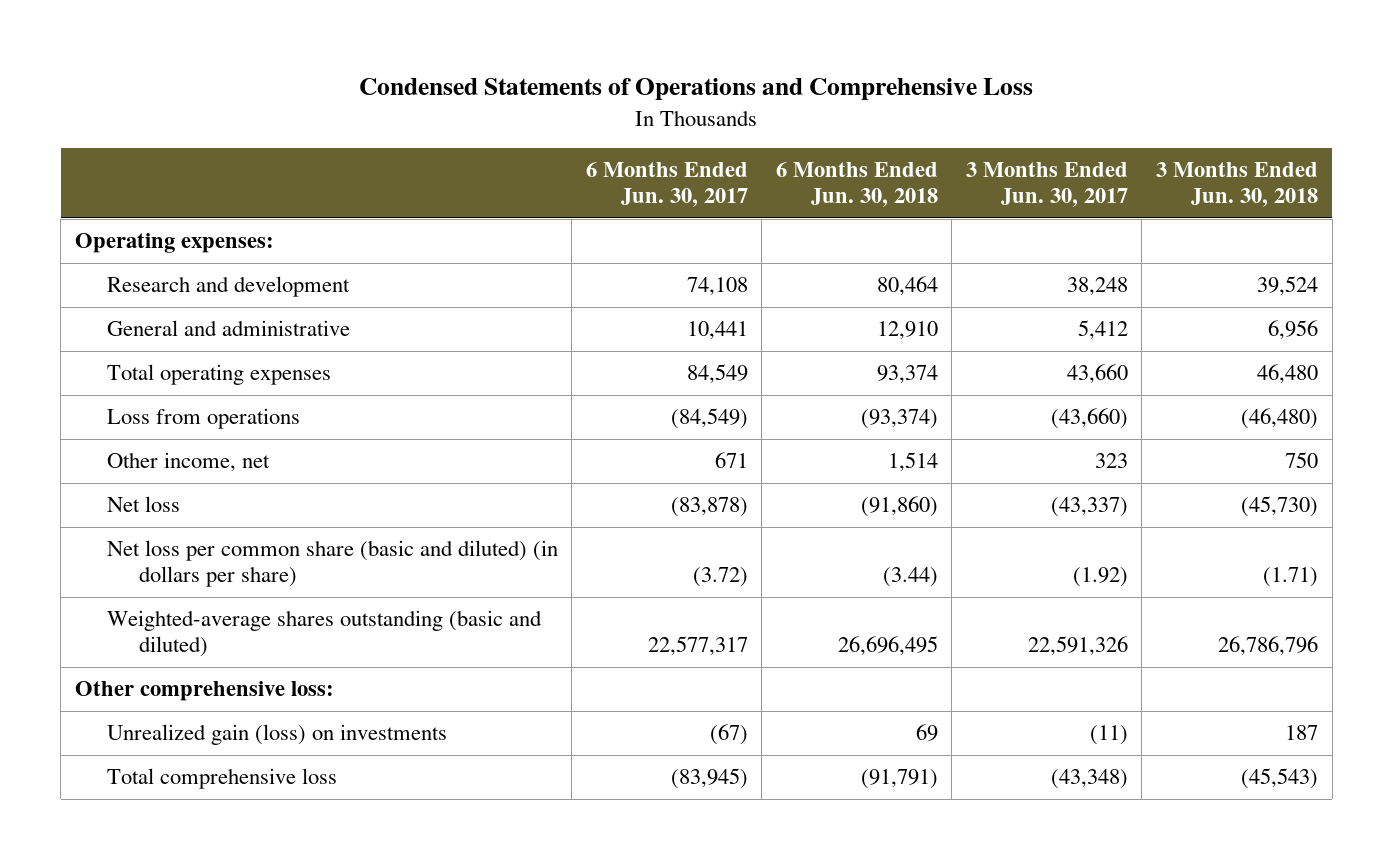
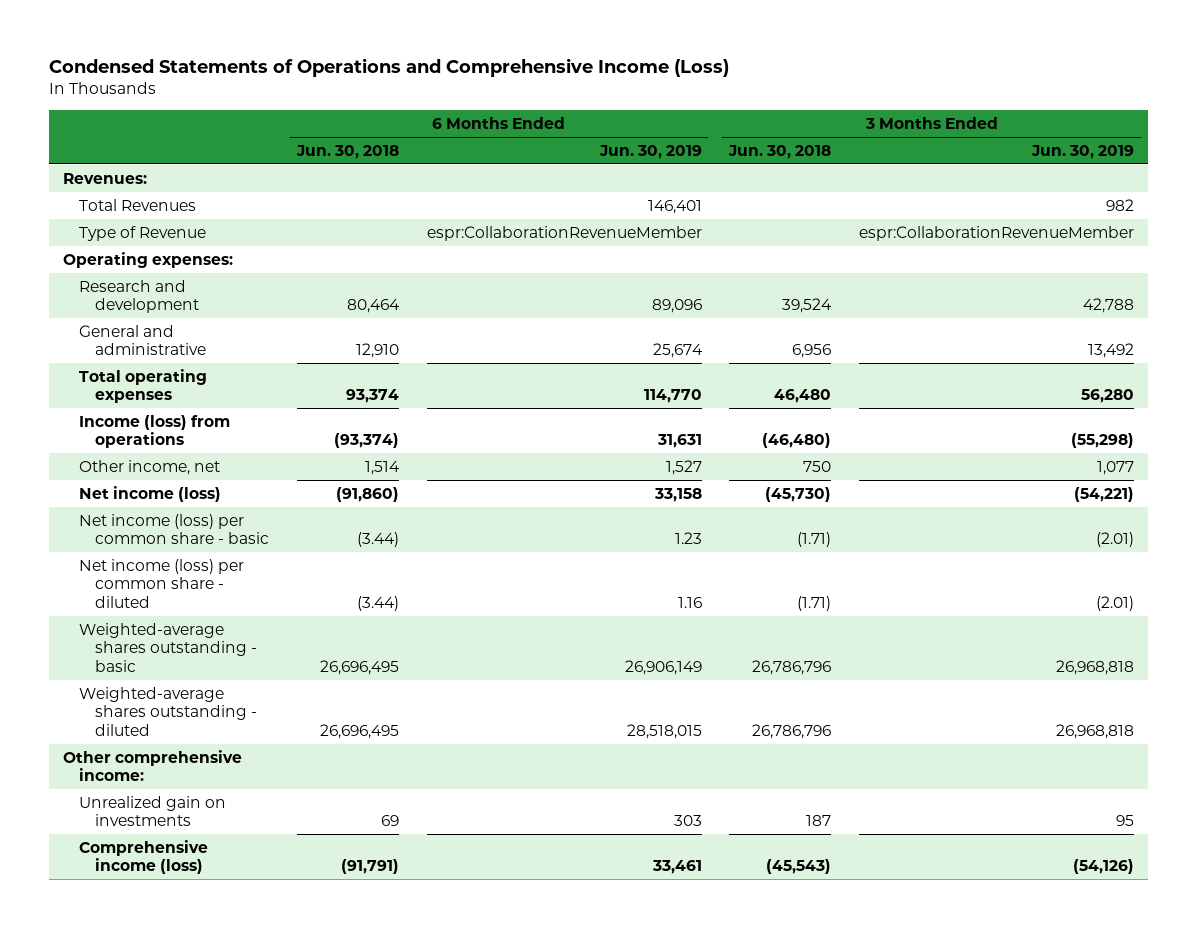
- Condensed Statements of Operations and Comprehensive Loss
+ Condensed Statements of Operations and Comprehensive Income (Loss)
- | 6 Months Ended Jun. 30, 2017 | 6 Months Ended Jun. 30, 2018 | 3 Months Ended Jun. 30, 2017 | 3 Months Ended Jun. 30, 2018
+ | 6 Months Ended Jun. 30, 2018 | 6 Months Ended Jun. 30, 2019 | 3 Months Ended Jun. 30, 2018 | 3 Months Ended Jun. 30, 2019
+ Revenues:
+ Total Revenues | | 146,401 | | 982
+ Type of Revenue | | espr:CollaborationRevenueMember | | espr:CollaborationRevenueMember
- Loss from operations | (84,549) | (93,374) | (43,660) | (46,480)
+ Income (loss) from operations | (93,374) | 31,631 | (46,480) | (55,298)
- Net loss | (83,878) | (91,860) | (43,337) | (45,730)
- Net loss per common share (basic and diluted) (in dollars per share) | (3.72) | (3.44) | (1.92) | (1.71)
- Weighted-average shares outstanding (basic and diluted) | 22,577,317 | 26,696,495 | 22,591,326 | 26,786,796
- Other comprehensive loss:
- Unrealized gain (loss) on investments | (67) | 69 | (11) | 187
- Total comprehensive loss | (83,945) | (91,791) | (43,348) | (45,543)
+ Net income (loss) | (91,860) | 33,158 | (45,730) | (54,221)
+ Net income (loss) per common share - basic | (3.44) | 1.23 | (1.71) | (2.01)
+ Net income (loss) per common share - diluted | (3.44) | 1.16 | (1.71) | (2.01)
+ Weighted-average shares outstanding - basic | 26,696,495 | 26,906,149 | 26,786,796 | 26,968,818
+ Weighted-average shares outstanding - diluted | 26,696,495 | 28,518,015 | 26,786,796 | 26,968,818
+ Other comprehensive income:
+ Unrealized gain on investments | 69 | 303 | 187 | 95
+ Comprehensive income (loss) | (91,791) | 33,461 | (45,543) | (54,126)

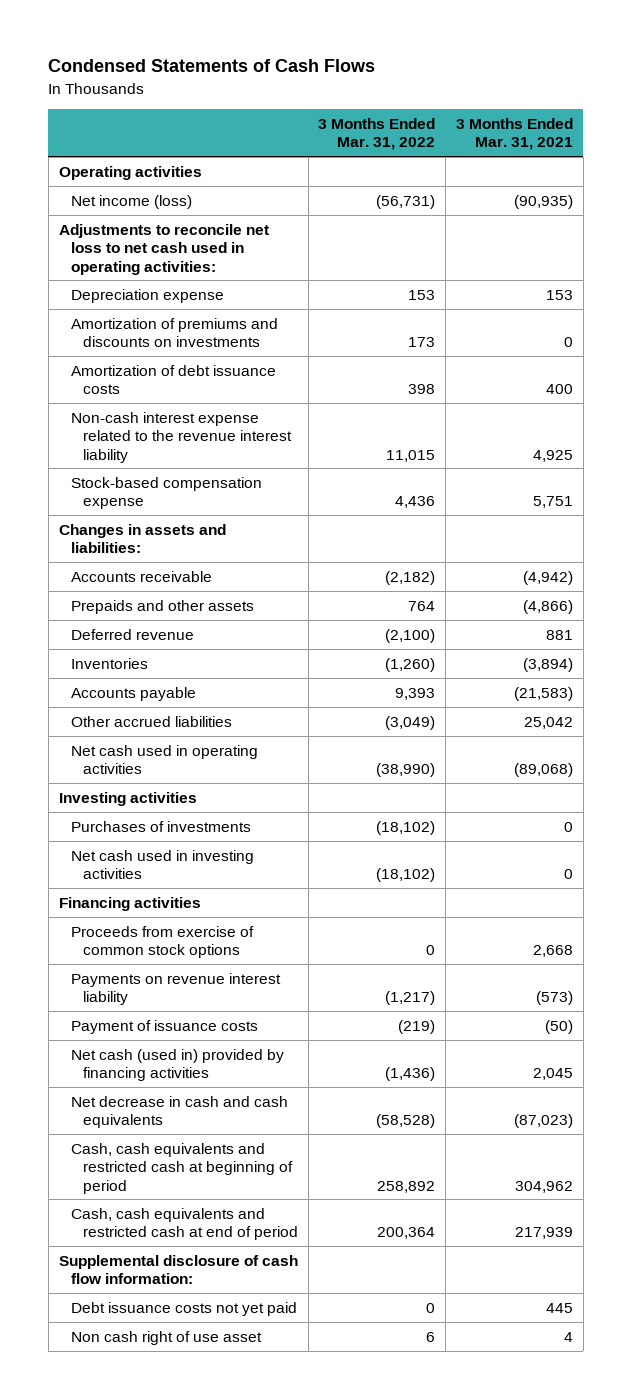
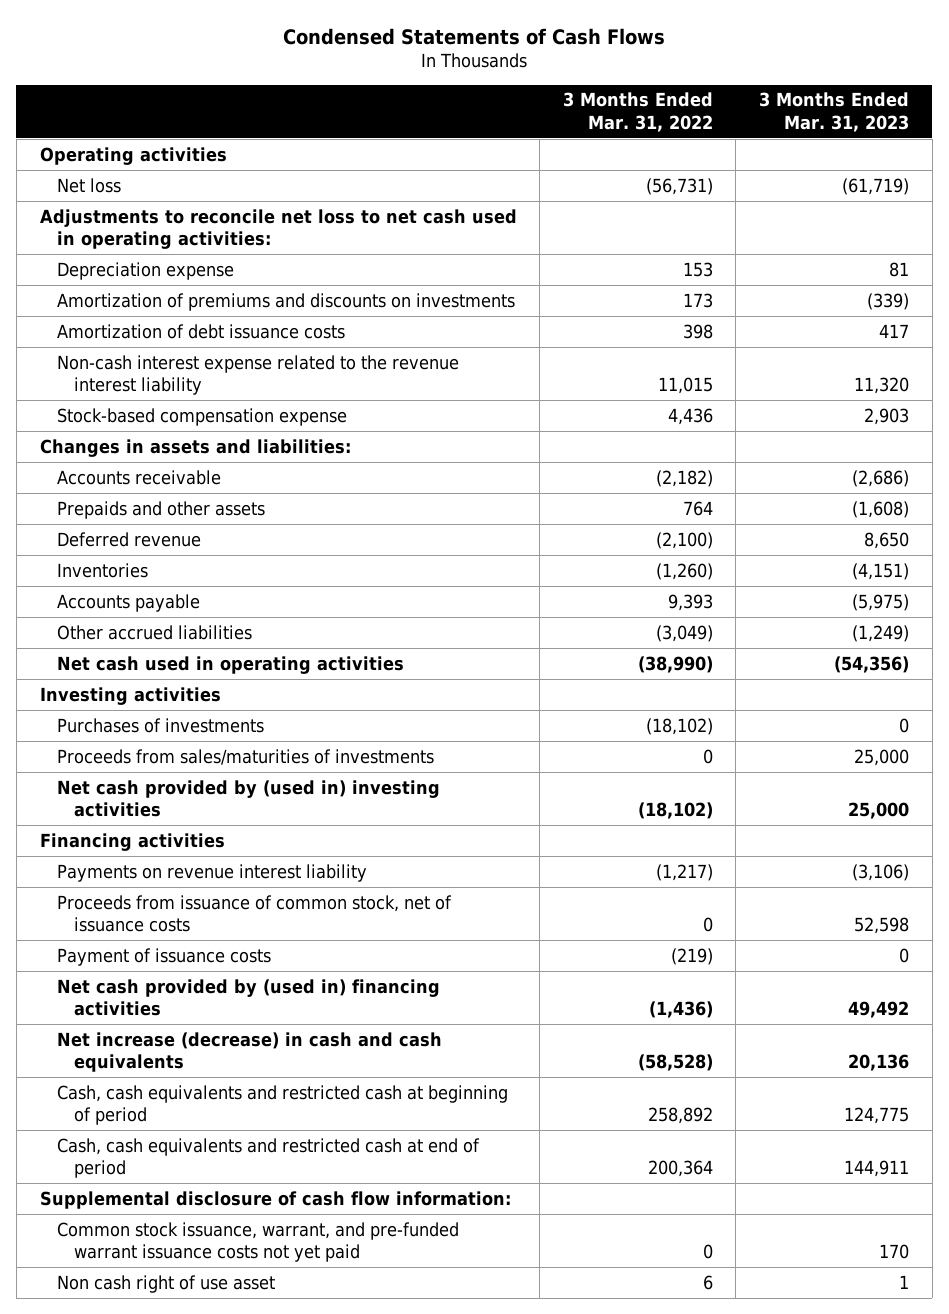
- | 3 Months Ended Mar. 31, 2022 | 3 Months Ended Mar. 31, 2021
+ | 3 Months Ended Mar. 31, 2022 | 3 Months Ended Mar. 31, 2023
- Net income (loss) | (56,731) | (90,935)
+ Net loss | (56,731) | (61,719)
- Net cash used in investing activities | (18,102) | 0
+ Proceeds from sales/maturities of investments | 0 | 25,000
+ Net cash provided by (used in) investing activities | (18,102) | 25,000
- Proceeds from exercise of common stock options | 0 | 2,668
+ Proceeds from issuance of common stock, net of issuance costs | 0 | 52,598
- Net cash (used in) provided by financing activities | (1,436) | 2,045
- Net decrease in cash and cash equivalents | (58,528) | (87,023)
+ Net cash provided by (used in) financing activities | (1,436) | 49,492
+ Net increase (decrease) in cash and cash equivalents | (58,528) | 20,136
- Debt issuance costs not yet paid | 0 | 445
+ Common stock issuance, warrant, and pre-funded warrant issuance costs not yet paid | 0 | 170

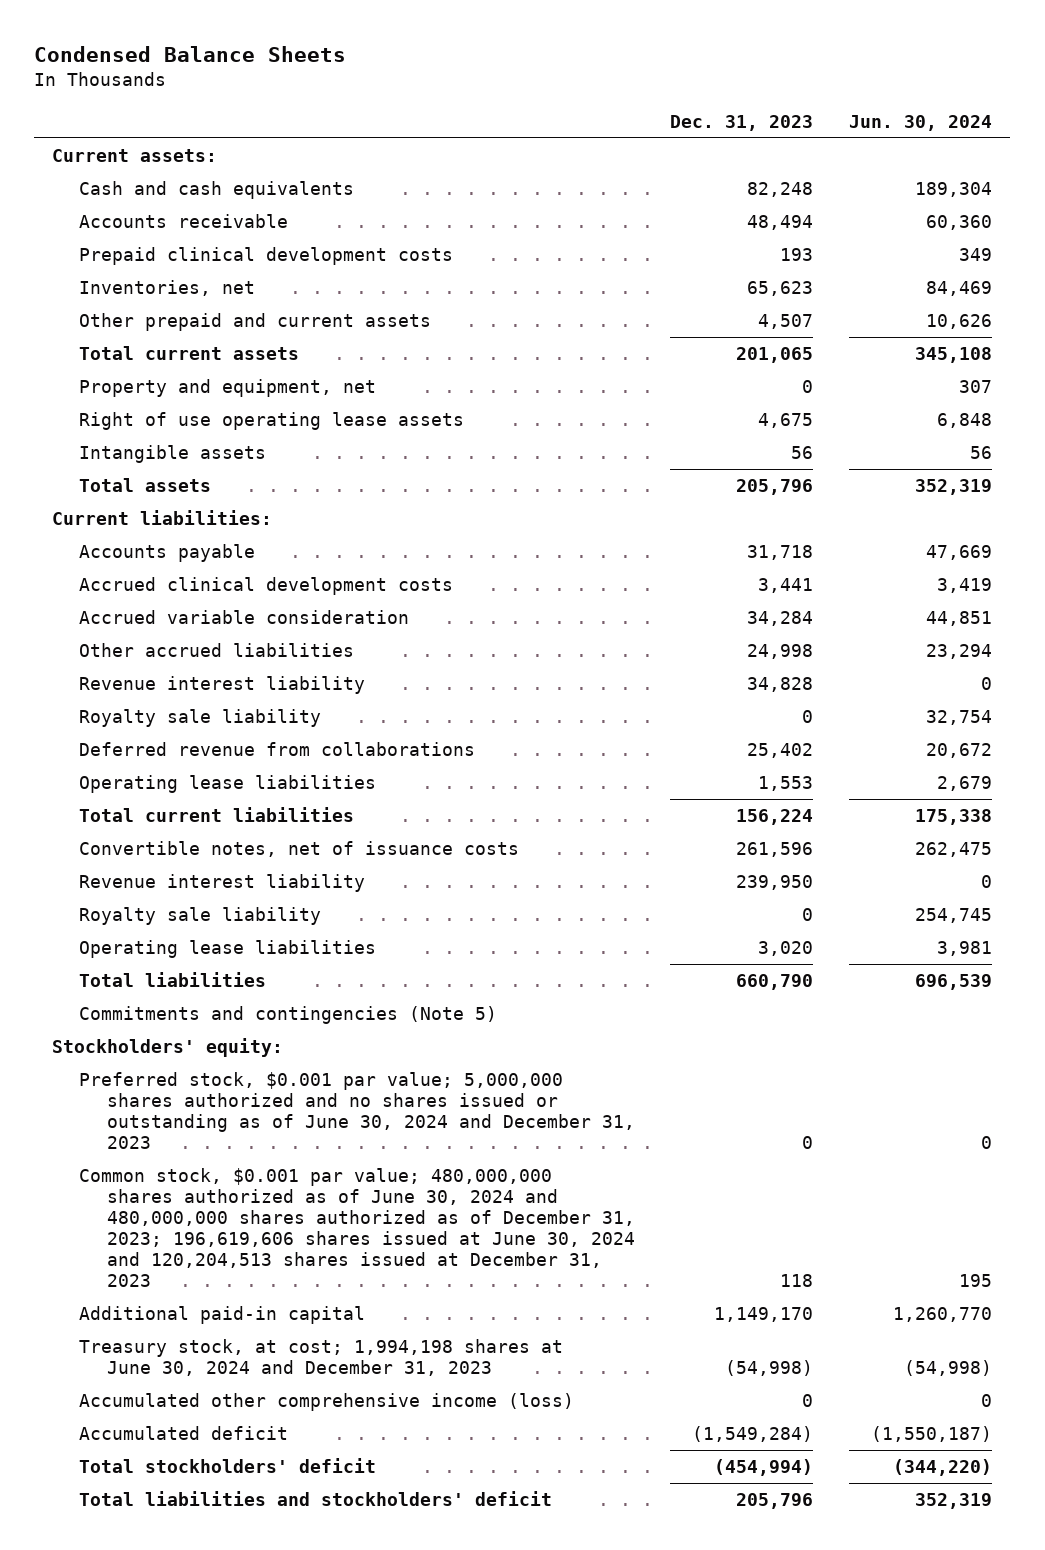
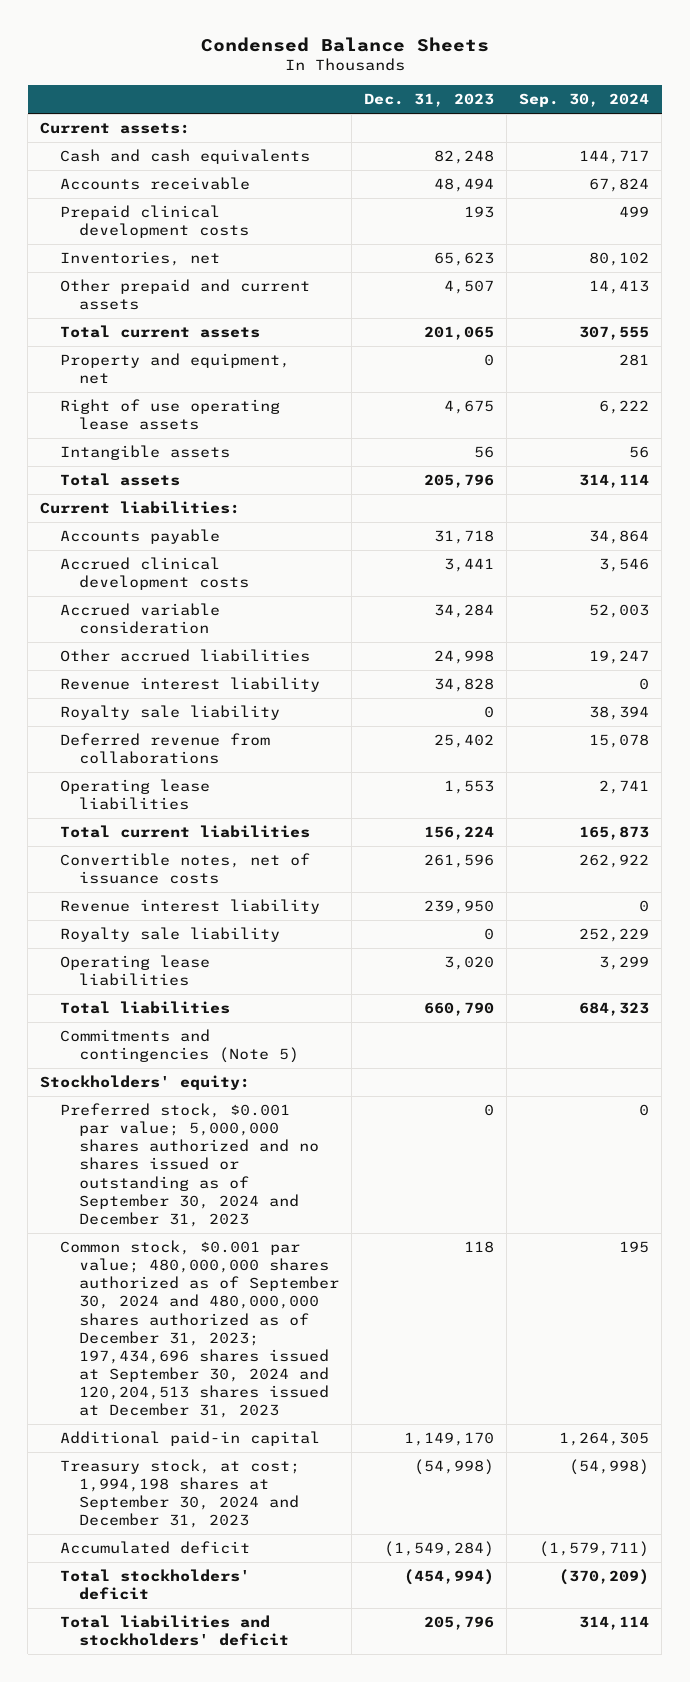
- | Dec. 31, 2023 | Jun. 30, 2024
+ | Dec. 31, 2023 | Sep. 30, 2024
- Preferred stock, $0.001 par value; 5,000,000 shares authorized and no shares issued or outstanding as of June 30, 2024 and December 31, 2023 | 0 | 0
- Common stock, $0.001 par value; 480,000,000 shares authorized as of June 30, 2024 and 480,000,000 shares authorized as of December 31, 2023; 196,619,606 shares issued at June 30, 2024 and 120,204,513 shares issued at December 31, 2023 | 118 | 195
+ Preferred stock, $0.001 par value; 5,000,000 shares authorized and no shares issued or outstanding as of September 30, 2024 and December 31, 2023 | 0 | 0
+ Common stock, $0.001 par value; 480,000,000 shares authorized as of September 30, 2024 and 480,000,000 shares authorized as of December 31, 2023; 197,434,696 shares issued at September 30, 2024 and 120,204,513 shares issued at December 31, 2023 | 118 | 195
- Treasury stock, at cost; 1,994,198 shares at June 30, 2024 and December 31, 2023 | (54,998) | (54,998)
- Accumulated other comprehensive income (loss) | 0 | 0
+ Treasury stock, at cost; 1,994,198 shares at September 30, 2024 and December 31, 2023 | (54,998) | (54,998)

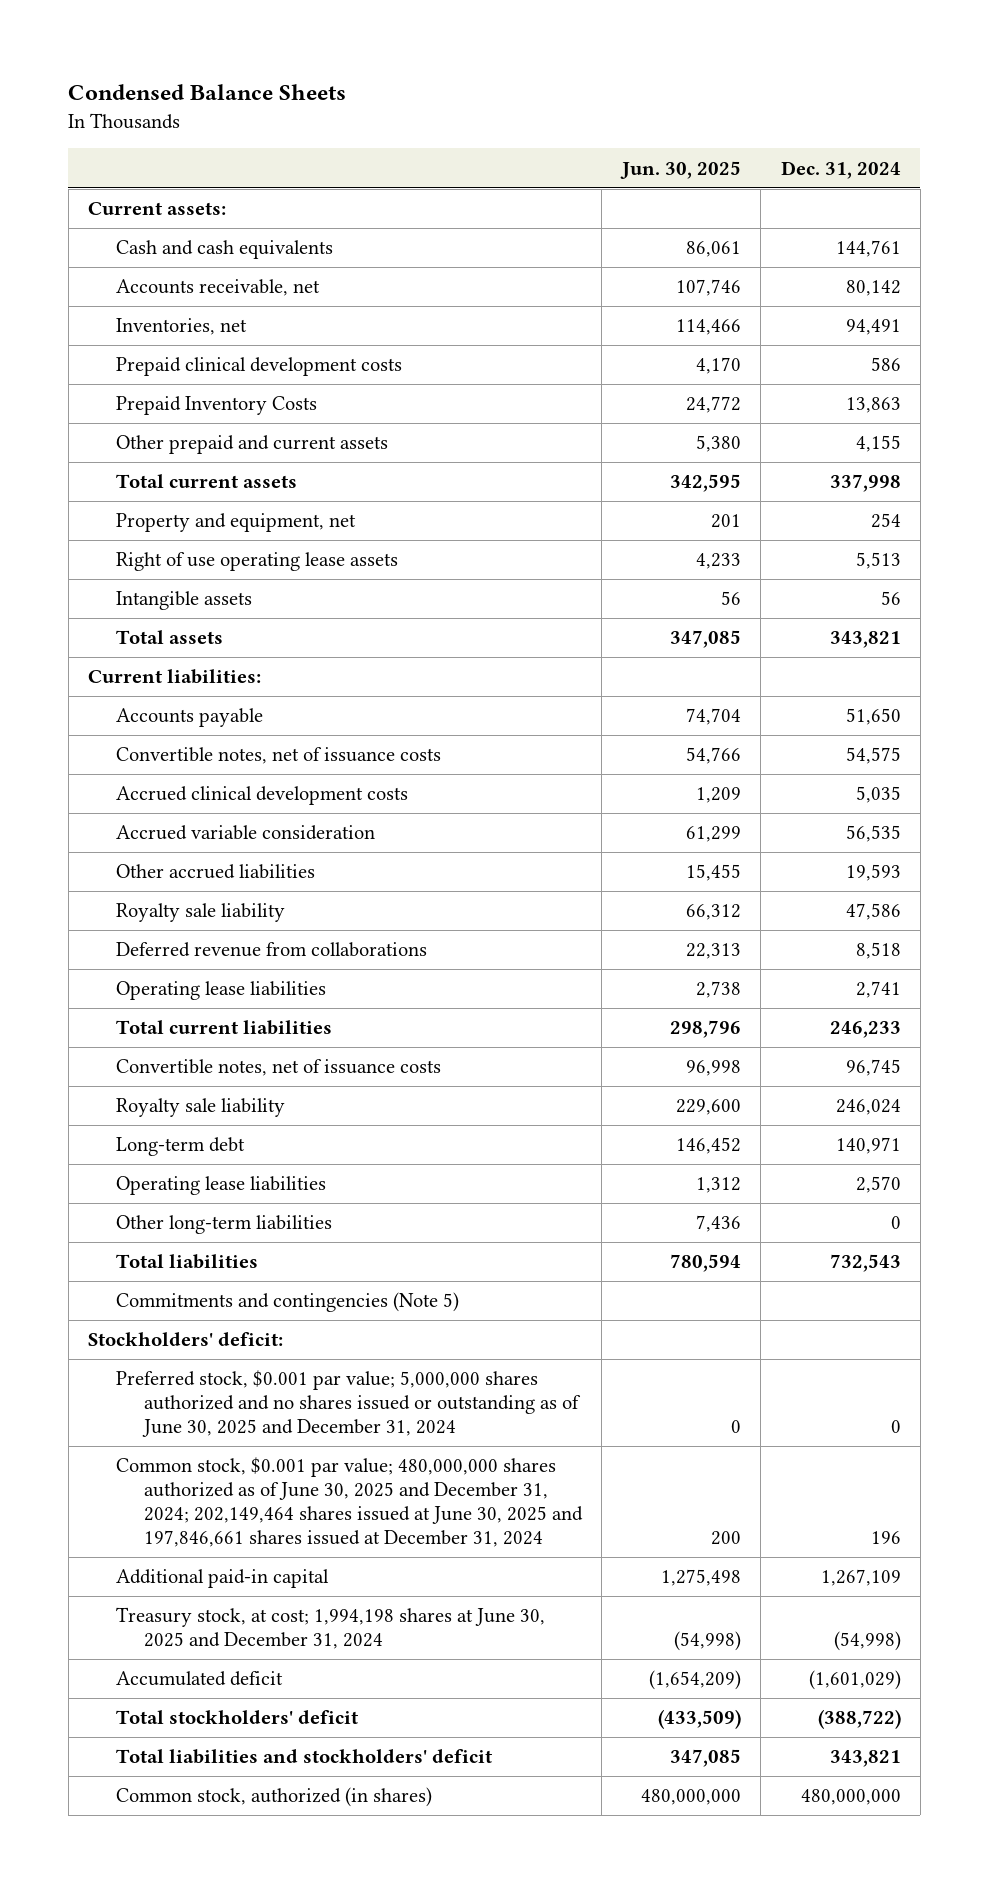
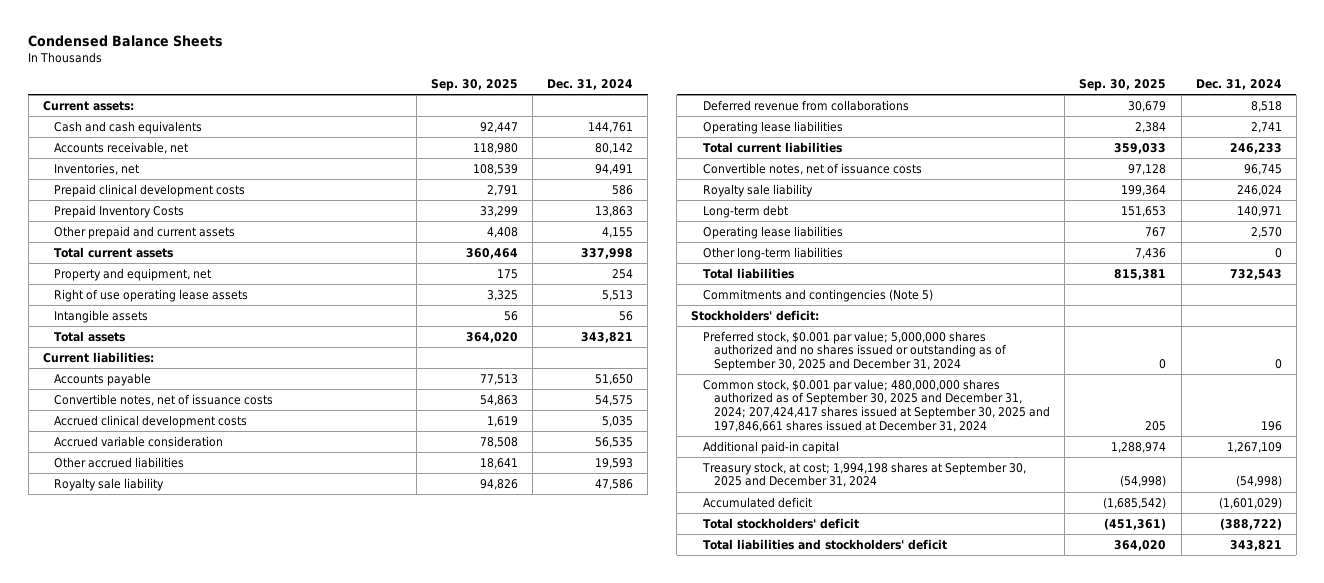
- | Jun. 30, 2025 | Dec. 31, 2024
+ | Sep. 30, 2025 | Dec. 31, 2024
- Preferred stock, $0.001 par value; 5,000,000 shares authorized and no shares issued or outstanding as of June 30, 2025 and December 31, 2024 | 0 | 0
- Common stock, $0.001 par value; 480,000,000 shares authorized as of June 30, 2025 and December 31, 2024; 202,149,464 shares issued at June 30, 2025 and 197,846,661 shares issued at December 31, 2024 | 200 | 196
+ Preferred stock, $0.001 par value; 5,000,000 shares authorized and no shares issued or outstanding as of September 30, 2025 and December 31, 2024 | 0 | 0
+ Common stock, $0.001 par value; 480,000,000 shares authorized as of September 30, 2025 and December 31, 2024; 207,424,417 shares issued at September 30, 2025 and 197,846,661 shares issued at December 31, 2024 | 205 | 196
- Treasury stock, at cost; 1,994,198 shares at June 30, 2025 and December 31, 2024 | (54,998) | (54,998)
+ Treasury stock, at cost; 1,994,198 shares at September 30, 2025 and December 31, 2024 | (54,998) | (54,998)
- Common stock, authorized (in shares) | 480,000,000 | 480,000,000

